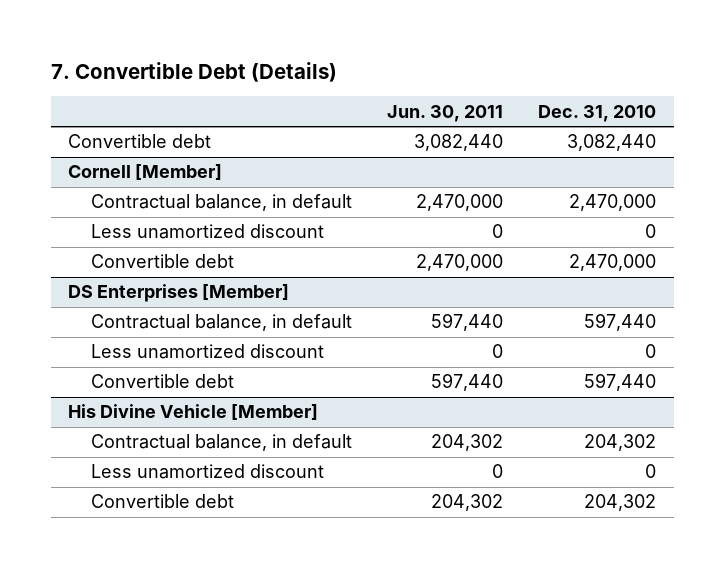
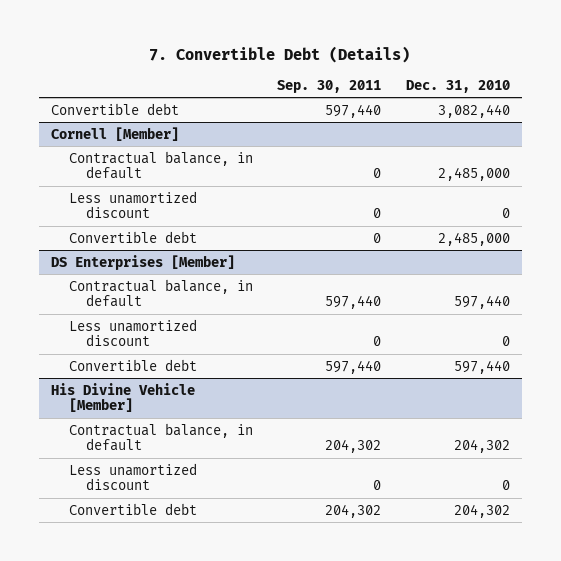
- | Jun. 30, 2011 | Dec. 31, 2010
+ | Sep. 30, 2011 | Dec. 31, 2010
@ Cornell [Member]
- Contractual balance, in default | 2,470,000 | 2,470,000
+ Contractual balance, in default | 0 | 2,485,000
- Convertible debt | 2,470,000 | 2,470,000
+ Convertible debt | 0 | 2,485,000

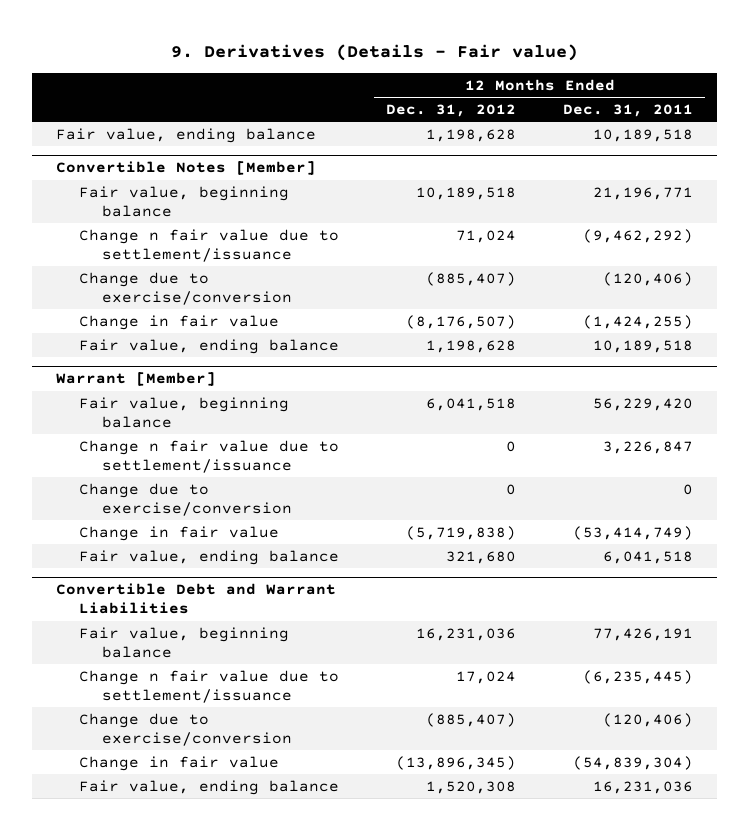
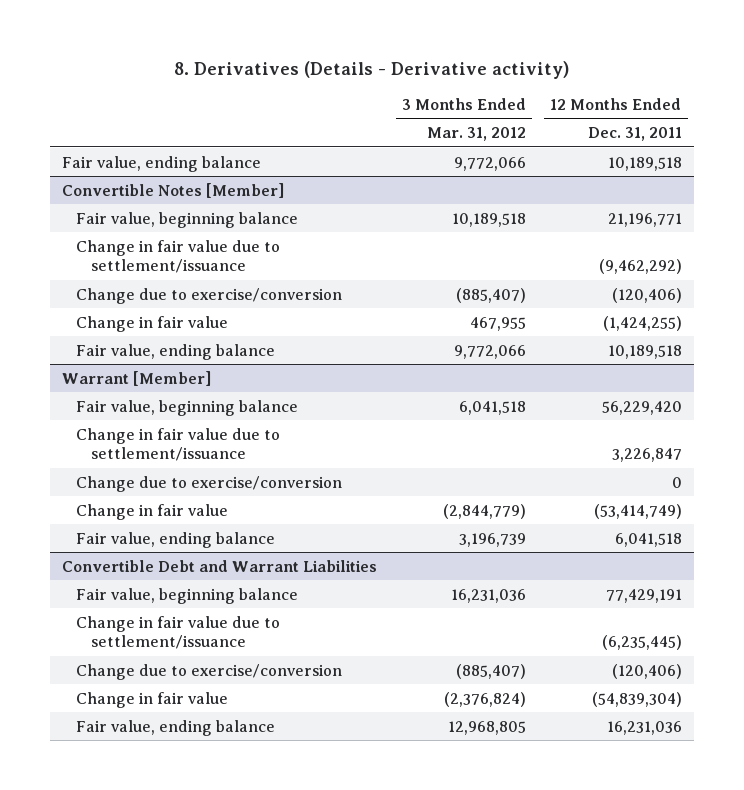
- 9. Derivatives (Details - Fair value)
+ 8. Derivatives (Details - Derivative activity)
- | 12 Months Ended Dec. 31, 2012 | 12 Months Ended Dec. 31, 2011
+ | 3 Months Ended Mar. 31, 2012 | 12 Months Ended Dec. 31, 2011
@ Convertible Notes [Member]
- Change n fair value due to settlement/issuance | 71,024 | (9,462,292)
+ Change in fair value due to settlement/issuance | | (9,462,292)
@ Warrant [Member]
- Change n fair value due to settlement/issuance | 0 | 3,226,847
+ Change in fair value due to settlement/issuance | | 3,226,847
@ Convertible Debt and Warrant Liabilities
- Fair value, beginning balance | 16,231,036 | 77,426,191
- Change n fair value due to settlement/issuance | 17,024 | (6,235,445)
+ Fair value, beginning balance | 16,231,036 | 77,429,191
+ Change in fair value due to settlement/issuance | | (6,235,445)

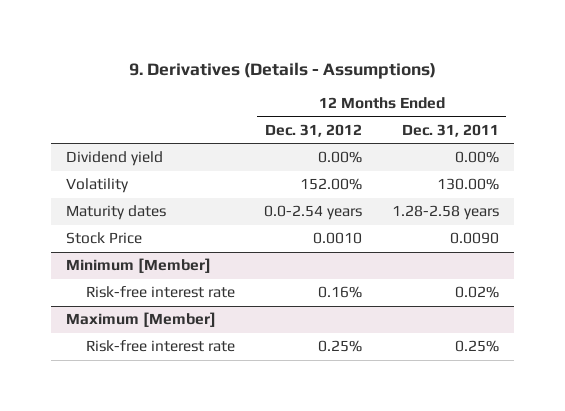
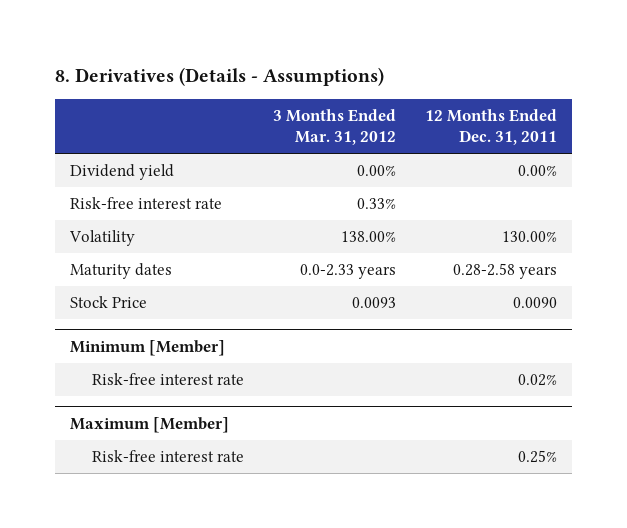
- 9. Derivatives (Details - Assumptions)
+ 8. Derivatives (Details - Assumptions)
- | 12 Months Ended Dec. 31, 2012 | 12 Months Ended Dec. 31, 2011
+ | 3 Months Ended Mar. 31, 2012 | 12 Months Ended Dec. 31, 2011
+ Risk-free interest rate | 0.33% |
- Maturity dates | 0.0-2.54 years | 1.28-2.58 years
+ Maturity dates | 0.0-2.33 years | 0.28-2.58 years

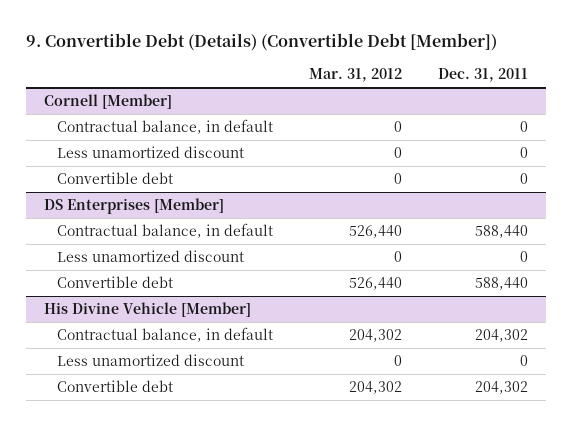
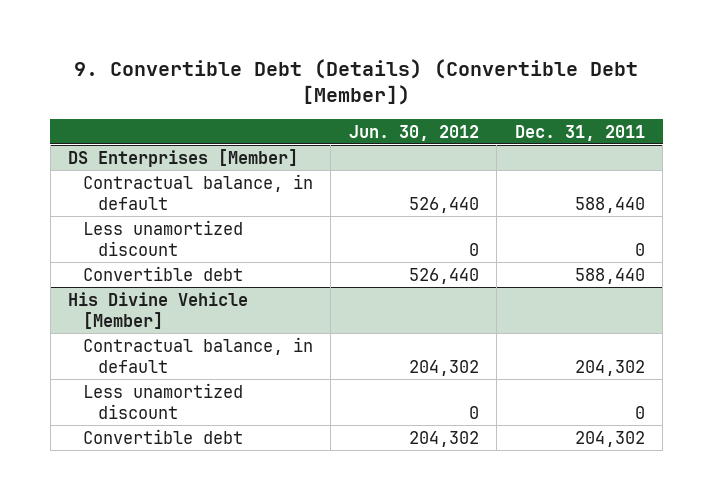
- | Mar. 31, 2012 | Dec. 31, 2011
+ | Jun. 30, 2012 | Dec. 31, 2011
- Cornell [Member]
- Contractual balance, in default | 0 | 0
- Less unamortized discount | 0 | 0
- Convertible debt | 0 | 0

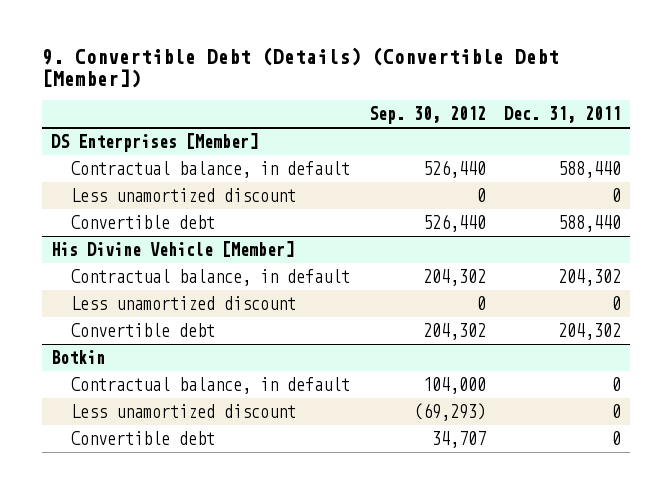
- | Jun. 30, 2012 | Dec. 31, 2011
+ | Sep. 30, 2012 | Dec. 31, 2011
+ Botkin
+ Contractual balance, in default | 104,000 | 0
+ Less unamortized discount | (69,293) | 0
+ Convertible debt | 34,707 | 0

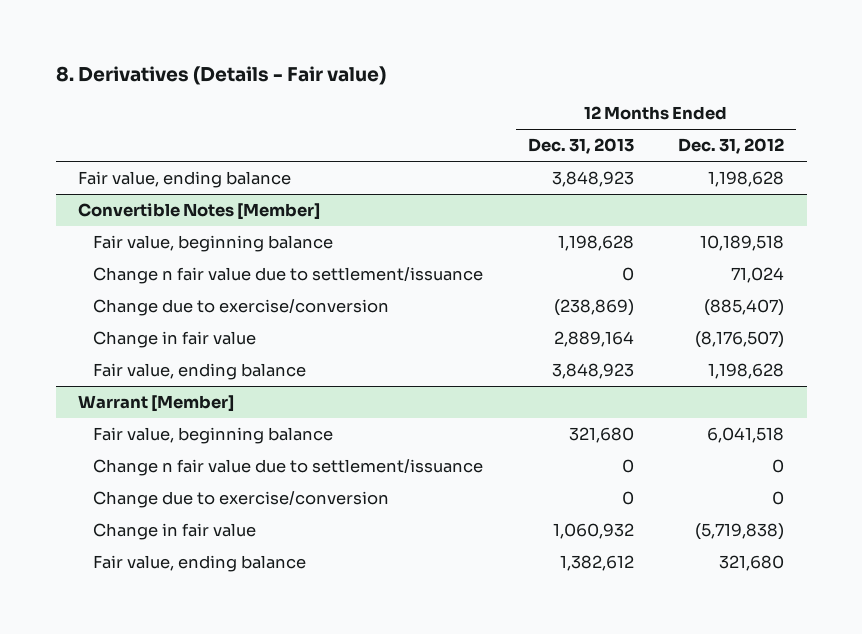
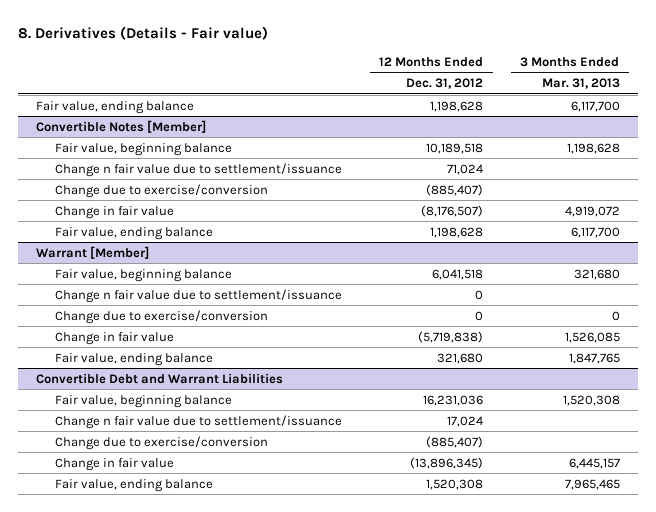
- | 12 Months Ended Dec. 31, 2013 | 12 Months Ended Dec. 31, 2012
+ | 12 Months Ended Dec. 31, 2012 | 3 Months Ended Mar. 31, 2013
+ Convertible Debt and Warrant Liabilities
+ Fair value, beginning balance | 16,231,036 | 1,520,308
+ Change n fair value due to settlement/issuance | 17,024 |
+ Change due to exercise/conversion | (885,407) |
+ Change in fair value | (13,896,345) | 6,445,157
+ Fair value, ending balance | 1,520,308 | 7,965,465

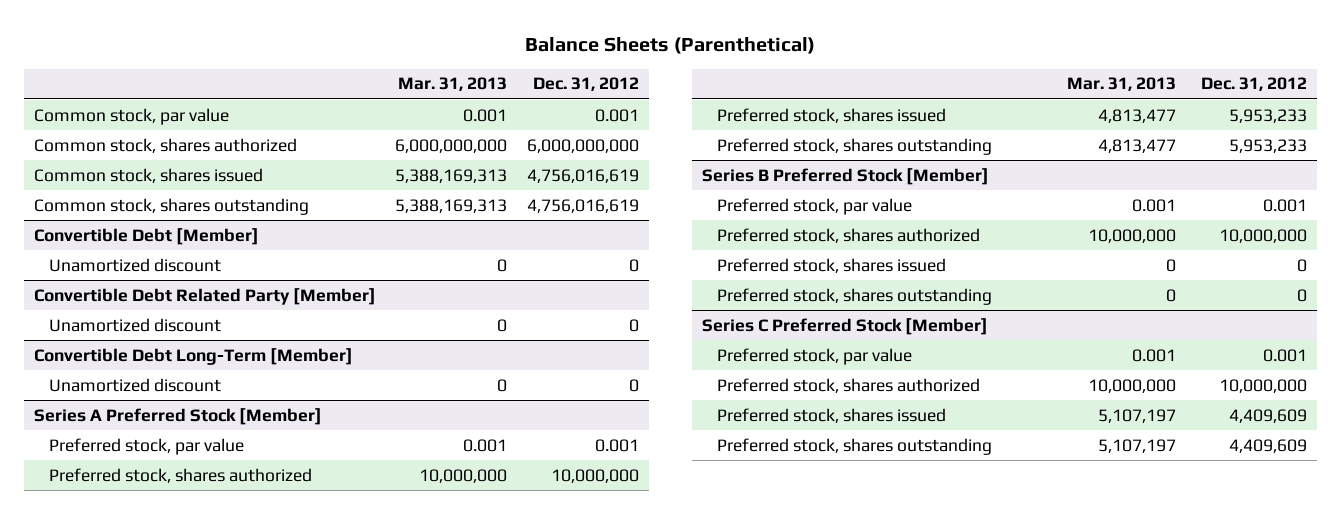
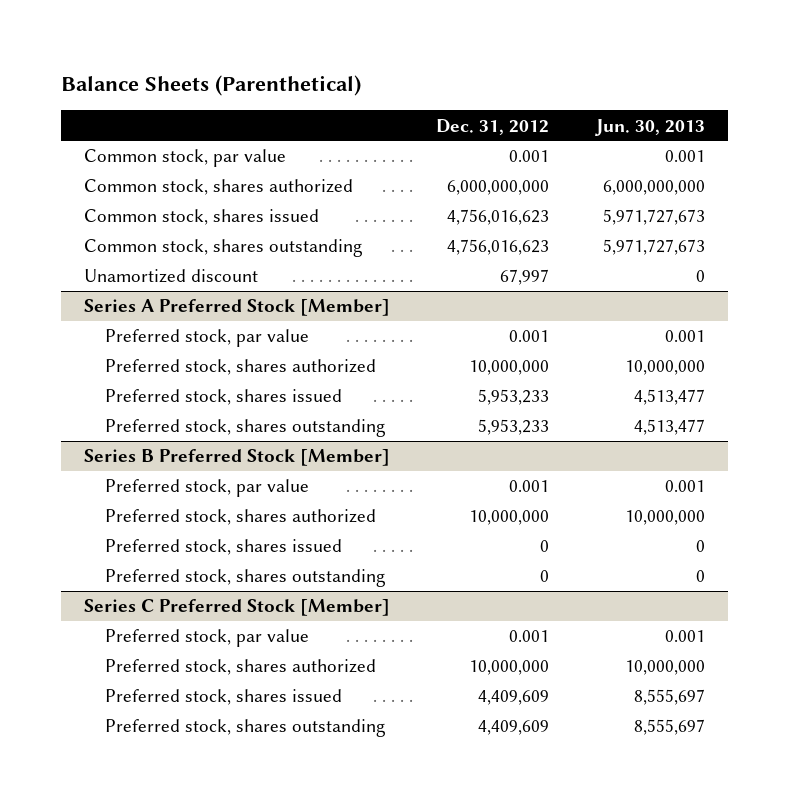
- | Mar. 31, 2013 | Dec. 31, 2012
+ | Dec. 31, 2012 | Jun. 30, 2013
- Common stock, shares issued | 5,388,169,313 | 4,756,016,619
- Common stock, shares outstanding | 5,388,169,313 | 4,756,016,619
- Convertible Debt [Member]
- Unamortized discount | 0 | 0
- Convertible Debt Related Party [Member]
- Unamortized discount | 0 | 0
- Convertible Debt Long-Term [Member]
- Unamortized discount | 0 | 0
+ Common stock, shares issued | 4,756,016,623 | 5,971,727,673
+ Common stock, shares outstanding | 4,756,016,623 | 5,971,727,673
+ Unamortized discount | 67,997 | 0

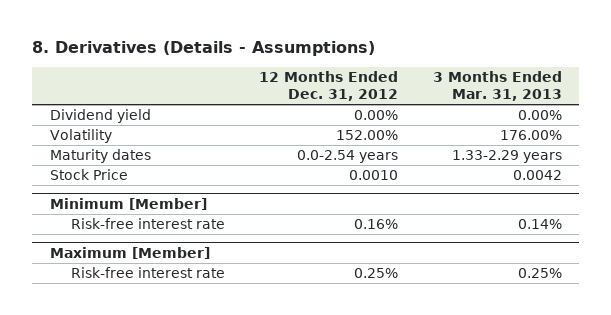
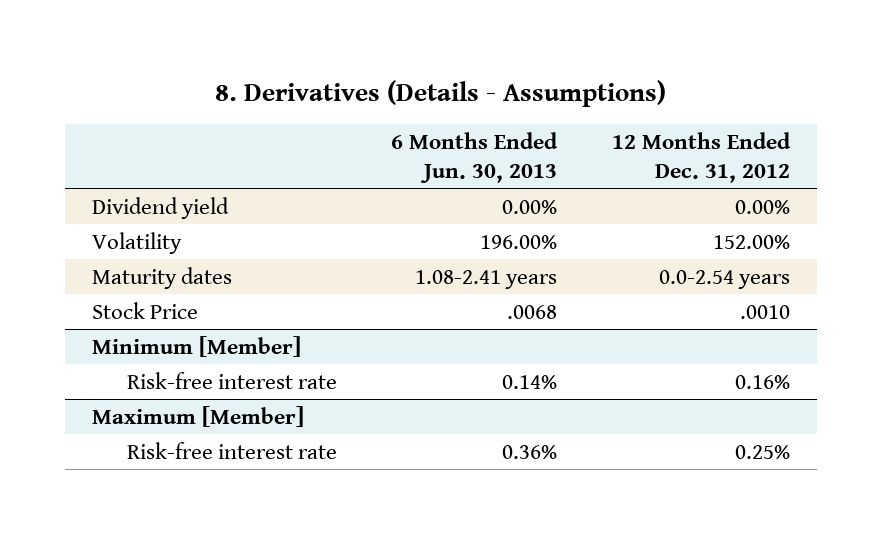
- | 12 Months Ended Dec. 31, 2012 | 3 Months Ended Mar. 31, 2013
+ | 6 Months Ended Jun. 30, 2013 | 12 Months Ended Dec. 31, 2012
- Stock Price | 0.0010 | 0.0042
+ Stock Price | .0068 | .0010

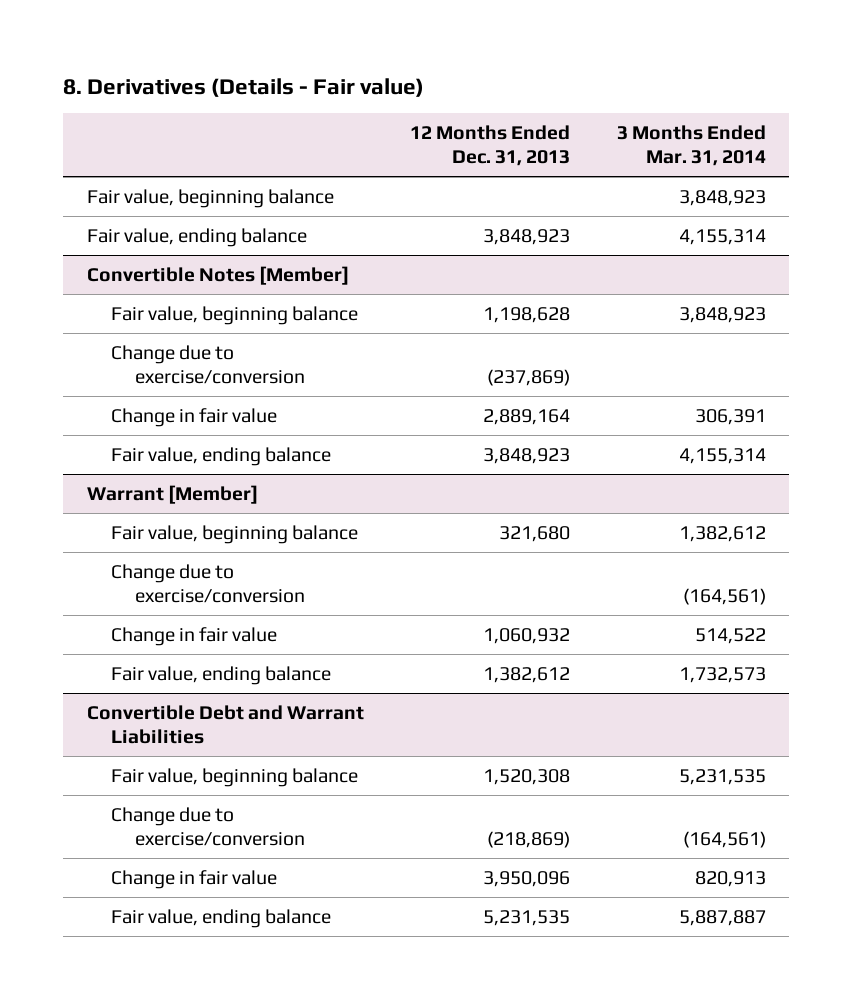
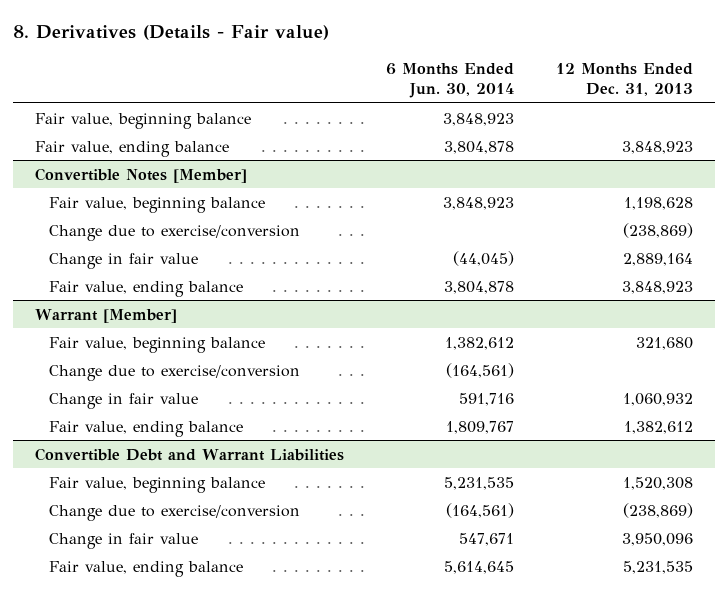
- | 12 Months Ended Dec. 31, 2013 | 3 Months Ended Mar. 31, 2014
+ | 6 Months Ended Jun. 30, 2014 | 12 Months Ended Dec. 31, 2013
@ Convertible Notes [Member]
- Change due to exercise/conversion | (237,869) |
+ Change due to exercise/conversion | | (238,869)
@ Convertible Debt and Warrant Liabilities
- Change due to exercise/conversion | (218,869) | (164,561)
+ Change due to exercise/conversion | (164,561) | (238,869)

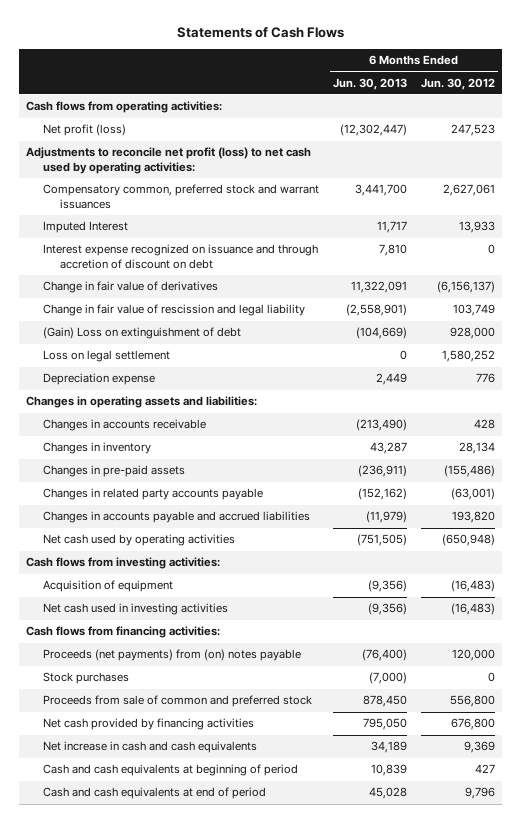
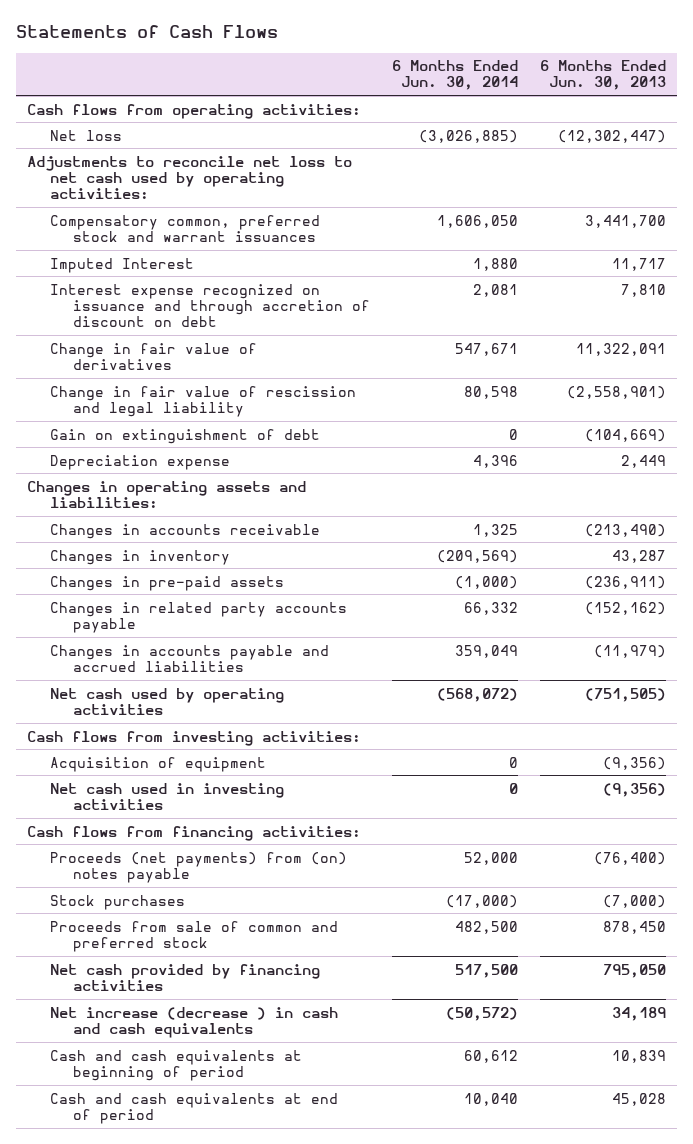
- | 6 Months Ended Jun. 30, 2013 | 6 Months Ended Jun. 30, 2012
+ | 6 Months Ended Jun. 30, 2014 | 6 Months Ended Jun. 30, 2013
- Net profit (loss) | (12,302,447) | 247,523
- Adjustments to reconcile net profit (loss) to net cash used by operating activities:
+ Net loss | (3,026,885) | (12,302,447)
+ Adjustments to reconcile net loss to net cash used by operating activities:
- (Gain) Loss on extinguishment of debt | (104,669) | 928,000
- Loss on legal settlement | 0 | 1,580,252
+ Gain on extinguishment of debt | 0 | (104,669)
- Net increase in cash and cash equivalents | 34,189 | 9,369
+ Net increase (decrease ) in cash and cash equivalents | (50,572) | 34,189

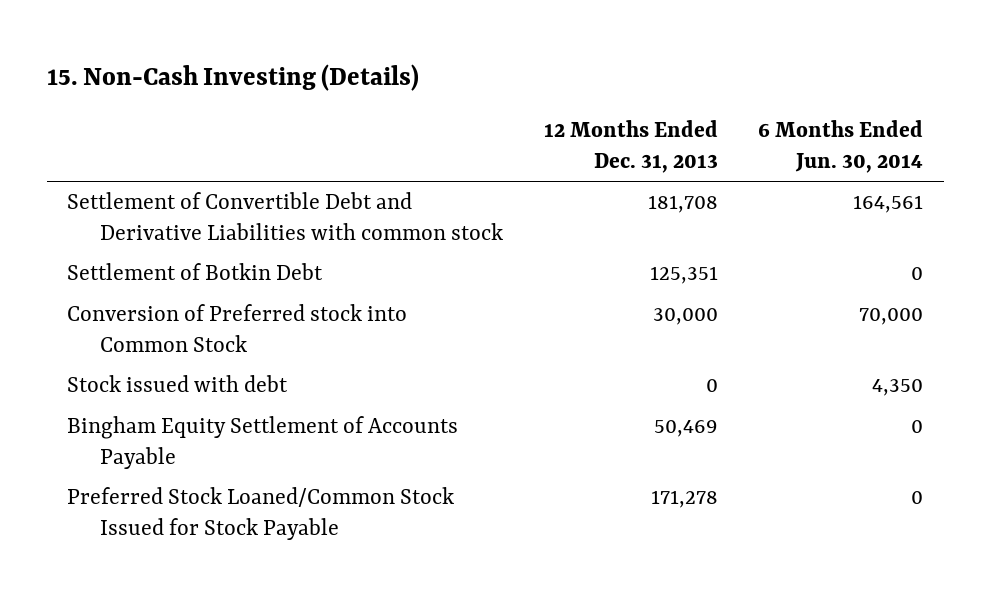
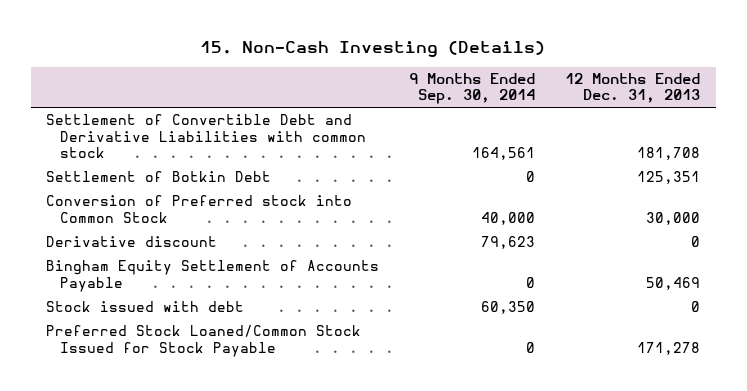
- | 12 Months Ended Dec. 31, 2013 | 6 Months Ended Jun. 30, 2014
+ | 9 Months Ended Sep. 30, 2014 | 12 Months Ended Dec. 31, 2013
+ Derivative discount | 79,623 | 0
moved down: Stock issued with debt | 60,350 | 0

